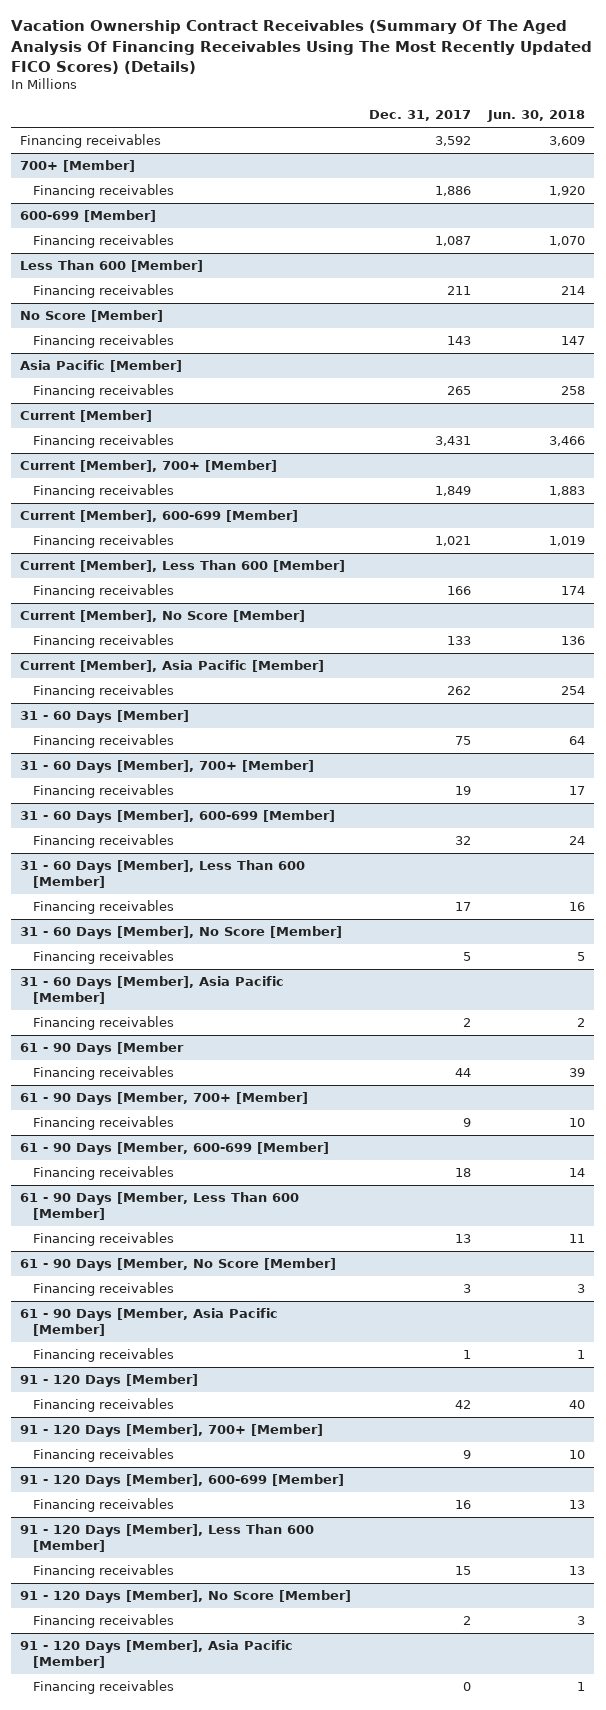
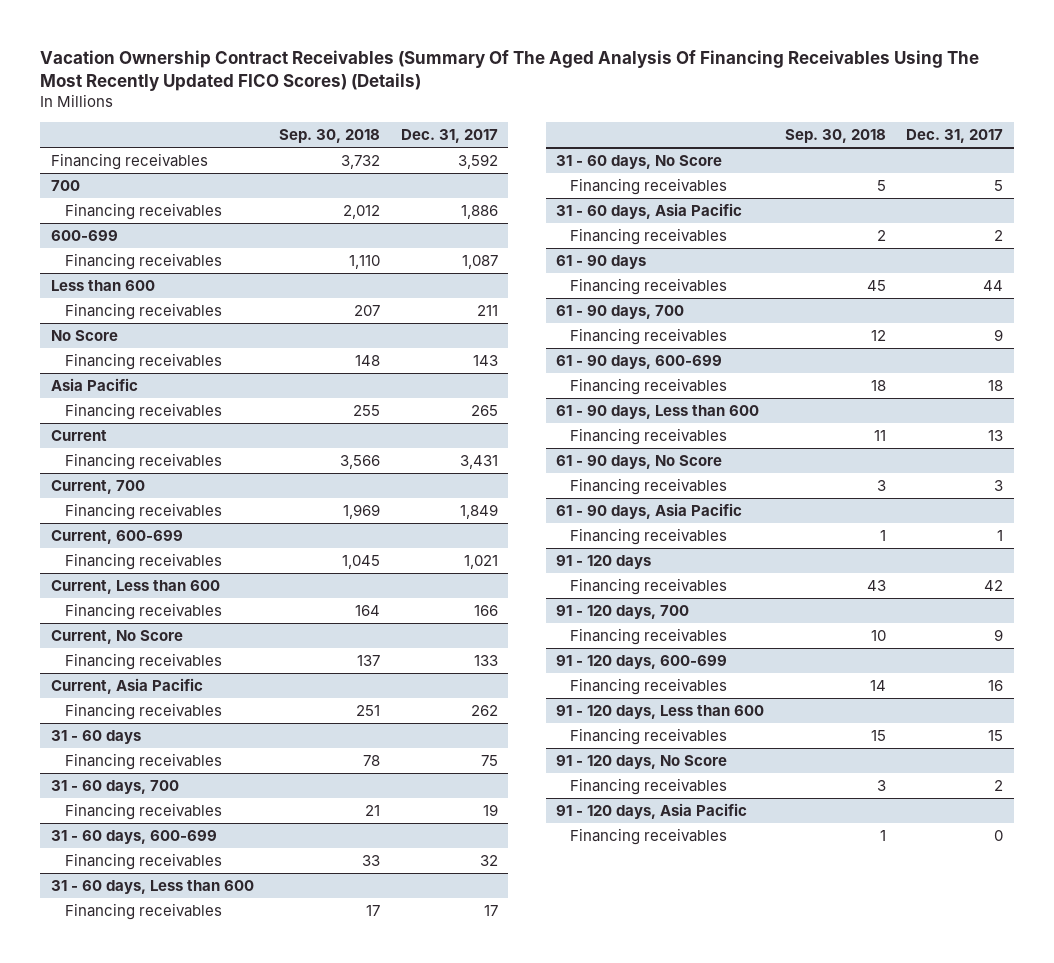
- | Dec. 31, 2017 | Jun. 30, 2018
+ | Sep. 30, 2018 | Dec. 31, 2017
- 700+ [Member]
+ 700
- 600-699 [Member]
+ 600-699
- Less Than 600 [Member]
+ Less than 600
- No Score [Member]
+ No Score
- Asia Pacific [Member]
+ Asia Pacific
- Current [Member]
+ Current
- Current [Member], 700+ [Member]
+ Current, 700
- Current [Member], 600-699 [Member]
+ Current, 600-699
- Current [Member], Less Than 600 [Member]
+ Current, Less than 600
- Current [Member], No Score [Member]
+ Current, No Score
- Current [Member], Asia Pacific [Member]
+ Current, Asia Pacific
- 31 - 60 Days [Member]
+ 31 - 60 days
- 31 - 60 Days [Member], 700+ [Member]
+ 31 - 60 days, 700
- 31 - 60 Days [Member], 600-699 [Member]
+ 31 - 60 days, 600-699
- 31 - 60 Days [Member], Less Than 600 [Member]
+ 31 - 60 days, Less than 600
- 31 - 60 Days [Member], No Score [Member]
+ 31 - 60 days, No Score
- 31 - 60 Days [Member], Asia Pacific [Member]
+ 31 - 60 days, Asia Pacific
- 61 - 90 Days [Member
+ 61 - 90 days
- 61 - 90 Days [Member, 700+ [Member]
+ 61 - 90 days, 700
- 61 - 90 Days [Member, 600-699 [Member]
+ 61 - 90 days, 600-699
- 61 - 90 Days [Member, Less Than 600 [Member]
+ 61 - 90 days, Less than 600
- 61 - 90 Days [Member, No Score [Member]
+ 61 - 90 days, No Score
- 61 - 90 Days [Member, Asia Pacific [Member]
+ 61 - 90 days, Asia Pacific
- 91 - 120 Days [Member]
+ 91 - 120 days
- 91 - 120 Days [Member], 700+ [Member]
+ 91 - 120 days, 700
- 91 - 120 Days [Member], 600-699 [Member]
+ 91 - 120 days, 600-699
- 91 - 120 Days [Member], Less Than 600 [Member]
+ 91 - 120 days, Less than 600
- 91 - 120 Days [Member], No Score [Member]
+ 91 - 120 days, No Score
- 91 - 120 Days [Member], Asia Pacific [Member]
+ 91 - 120 days, Asia Pacific

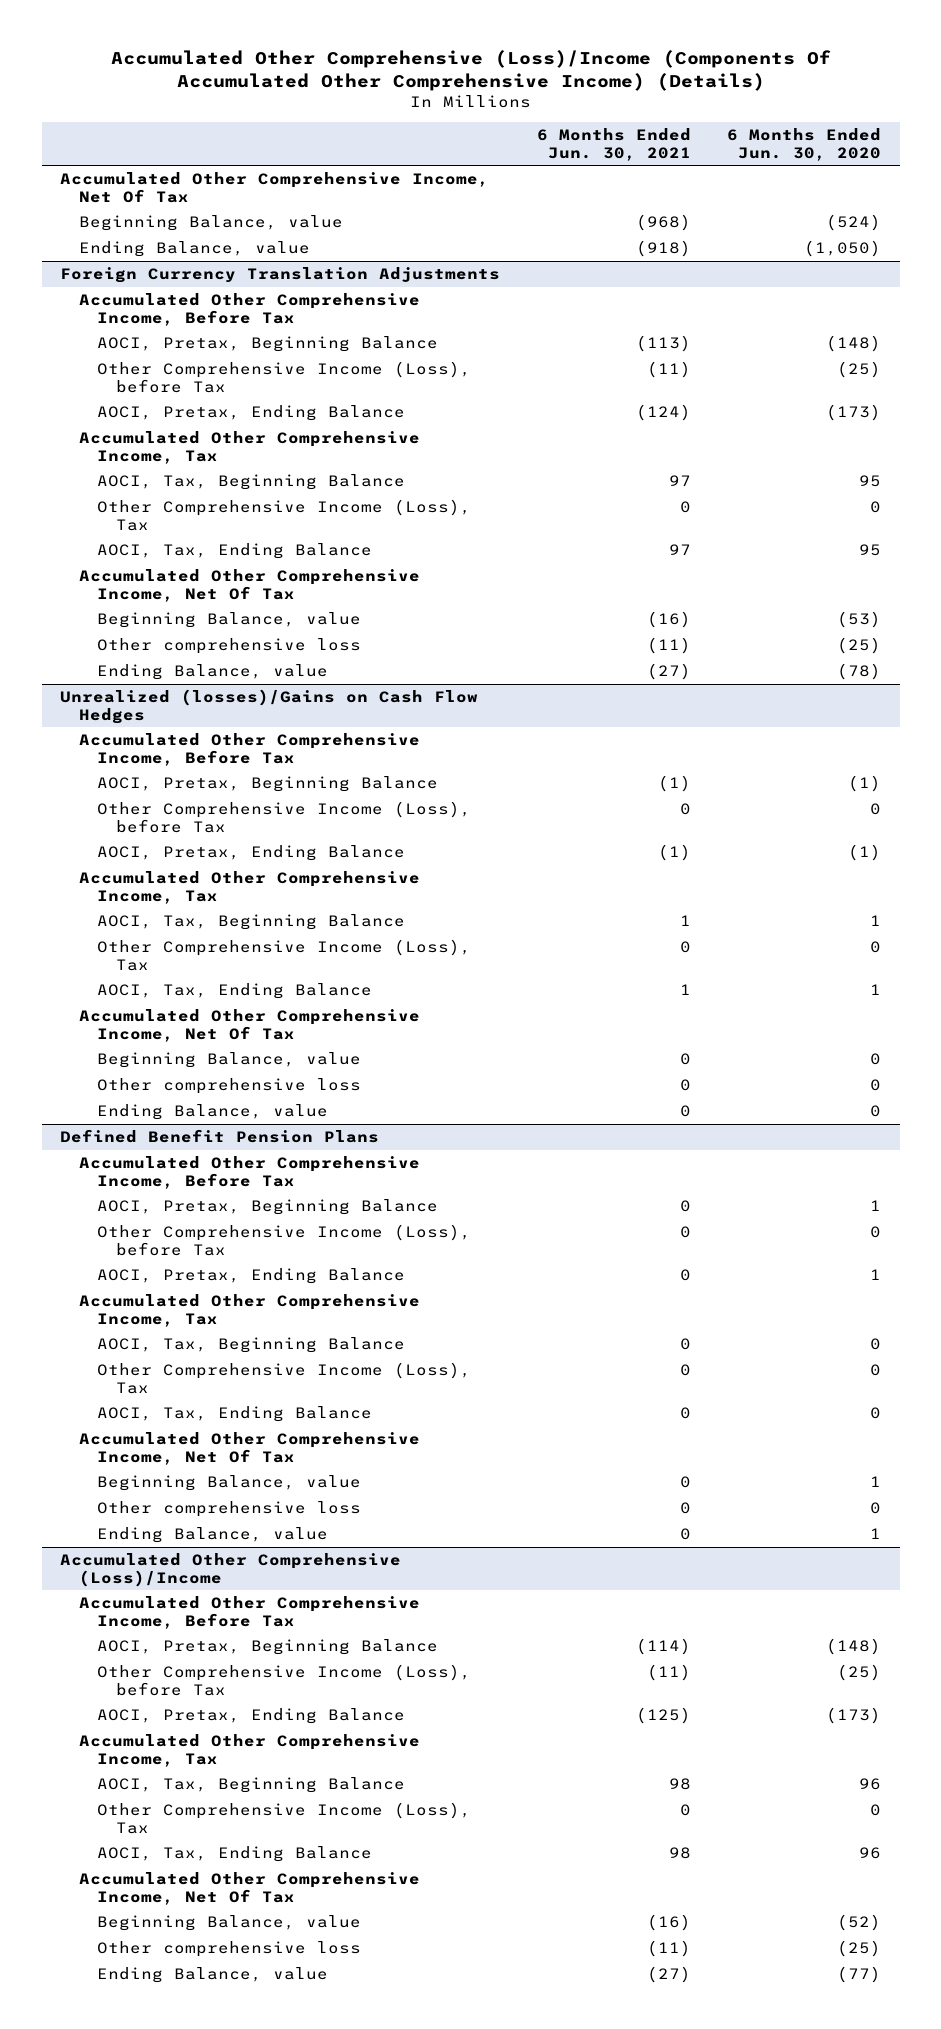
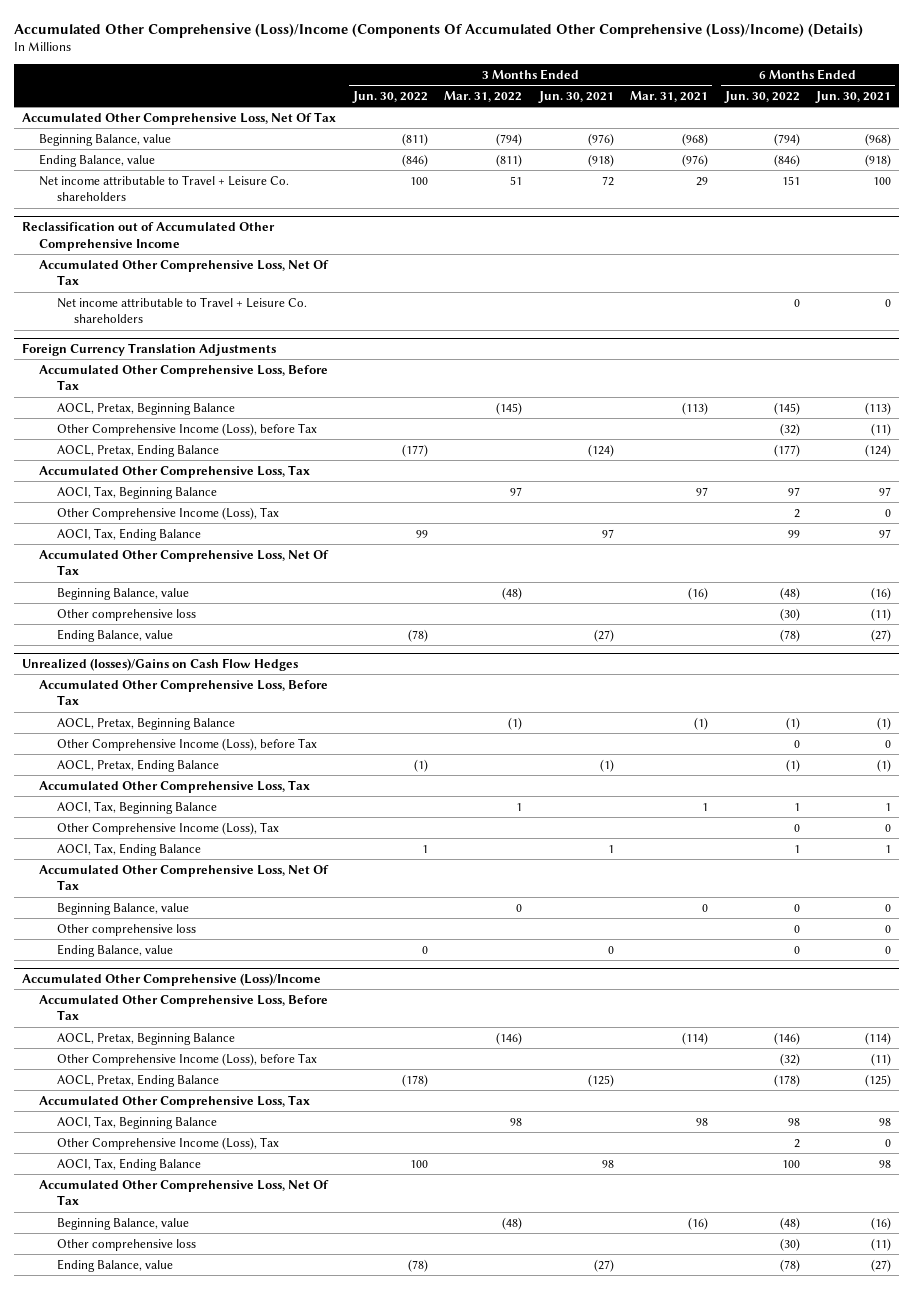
- Accumulated Other Comprehensive (Loss)/Income (Components Of Accumulated Other Comprehensive Income) (Details)
+ Accumulated Other Comprehensive (Loss)/Income (Components Of Accumulated Other Comprehensive (Loss)/Income) (Details)
- | 6 Months Ended Jun. 30, 2021 | 6 Months Ended Jun. 30, 2020
+ | 3 Months Ended Jun. 30, 2022 | 3 Months Ended Mar. 31, 2022 | 3 Months Ended Jun. 30, 2021 | 3 Months Ended Mar. 31, 2021 | 6 Months Ended Jun. 30, 2022 | 6 Months Ended Jun. 30, 2021
- Accumulated Other Comprehensive Income, Net Of Tax
+ Accumulated Other Comprehensive Loss, Net Of Tax
+ Net income attributable to Travel + Leisure Co. shareholders | 100 | 51 | 72 | 29 | 151 | 100
+ Reclassification out of Accumulated Other Comprehensive Income
+ Accumulated Other Comprehensive Loss, Net Of Tax
+ Net income attributable to Travel + Leisure Co. shareholders | | | | | 0 | 0
@ Foreign Currency Translation Adjustments
- Accumulated Other Comprehensive Income, Before Tax
- AOCI, Pretax, Beginning Balance | (113) | (148)
+ Accumulated Other Comprehensive Loss, Before Tax
+ AOCL, Pretax, Beginning Balance | | (145) | | (113) | (145) | (113)
- AOCI, Pretax, Ending Balance | (124) | (173)
- Accumulated Other Comprehensive Income, Tax
+ AOCL, Pretax, Ending Balance | (177) | | (124) | | (177) | (124)
+ Accumulated Other Comprehensive Loss, Tax
- Accumulated Other Comprehensive Income, Net Of Tax
+ Accumulated Other Comprehensive Loss, Net Of Tax
@ Unrealized (losses)/Gains on Cash Flow Hedges
- Accumulated Other Comprehensive Income, Before Tax
- AOCI, Pretax, Beginning Balance | (1) | (1)
+ Accumulated Other Comprehensive Loss, Before Tax
+ AOCL, Pretax, Beginning Balance | | (1) | | (1) | (1) | (1)
- AOCI, Pretax, Ending Balance | (1) | (1)
- Accumulated Other Comprehensive Income, Tax
+ AOCL, Pretax, Ending Balance | (1) | | (1) | | (1) | (1)
+ Accumulated Other Comprehensive Loss, Tax
- Accumulated Other Comprehensive Income, Net Of Tax
- Beginning Balance, value | 0 | 0
- Other comprehensive loss | 0 | 0
- Ending Balance, value | 0 | 0
- Defined Benefit Pension Plans
- Accumulated Other Comprehensive Income, Before Tax
- AOCI, Pretax, Beginning Balance | 0 | 1
- Other Comprehensive Income (Loss), before Tax | 0 | 0
- AOCI, Pretax, Ending Balance | 0 | 1
- Accumulated Other Comprehensive Income, Tax
- AOCI, Tax, Beginning Balance | 0 | 0
- Other Comprehensive Income (Loss), Tax | 0 | 0
- AOCI, Tax, Ending Balance | 0 | 0
- Accumulated Other Comprehensive Income, Net Of Tax
@ Unrealized (losses)/Gains on Cash Flow Hedges
+ Accumulated Other Comprehensive Loss, Net Of Tax
@ Accumulated Other Comprehensive (Loss)/Income
- Accumulated Other Comprehensive Income, Before Tax
- AOCI, Pretax, Beginning Balance | (114) | (148)
+ Accumulated Other Comprehensive Loss, Before Tax
+ AOCL, Pretax, Beginning Balance | | (146) | | (114) | (146) | (114)
- AOCI, Pretax, Ending Balance | (125) | (173)
- Accumulated Other Comprehensive Income, Tax
+ AOCL, Pretax, Ending Balance | (178) | | (125) | | (178) | (125)
+ Accumulated Other Comprehensive Loss, Tax
- Accumulated Other Comprehensive Income, Net Of Tax
+ Accumulated Other Comprehensive Loss, Net Of Tax

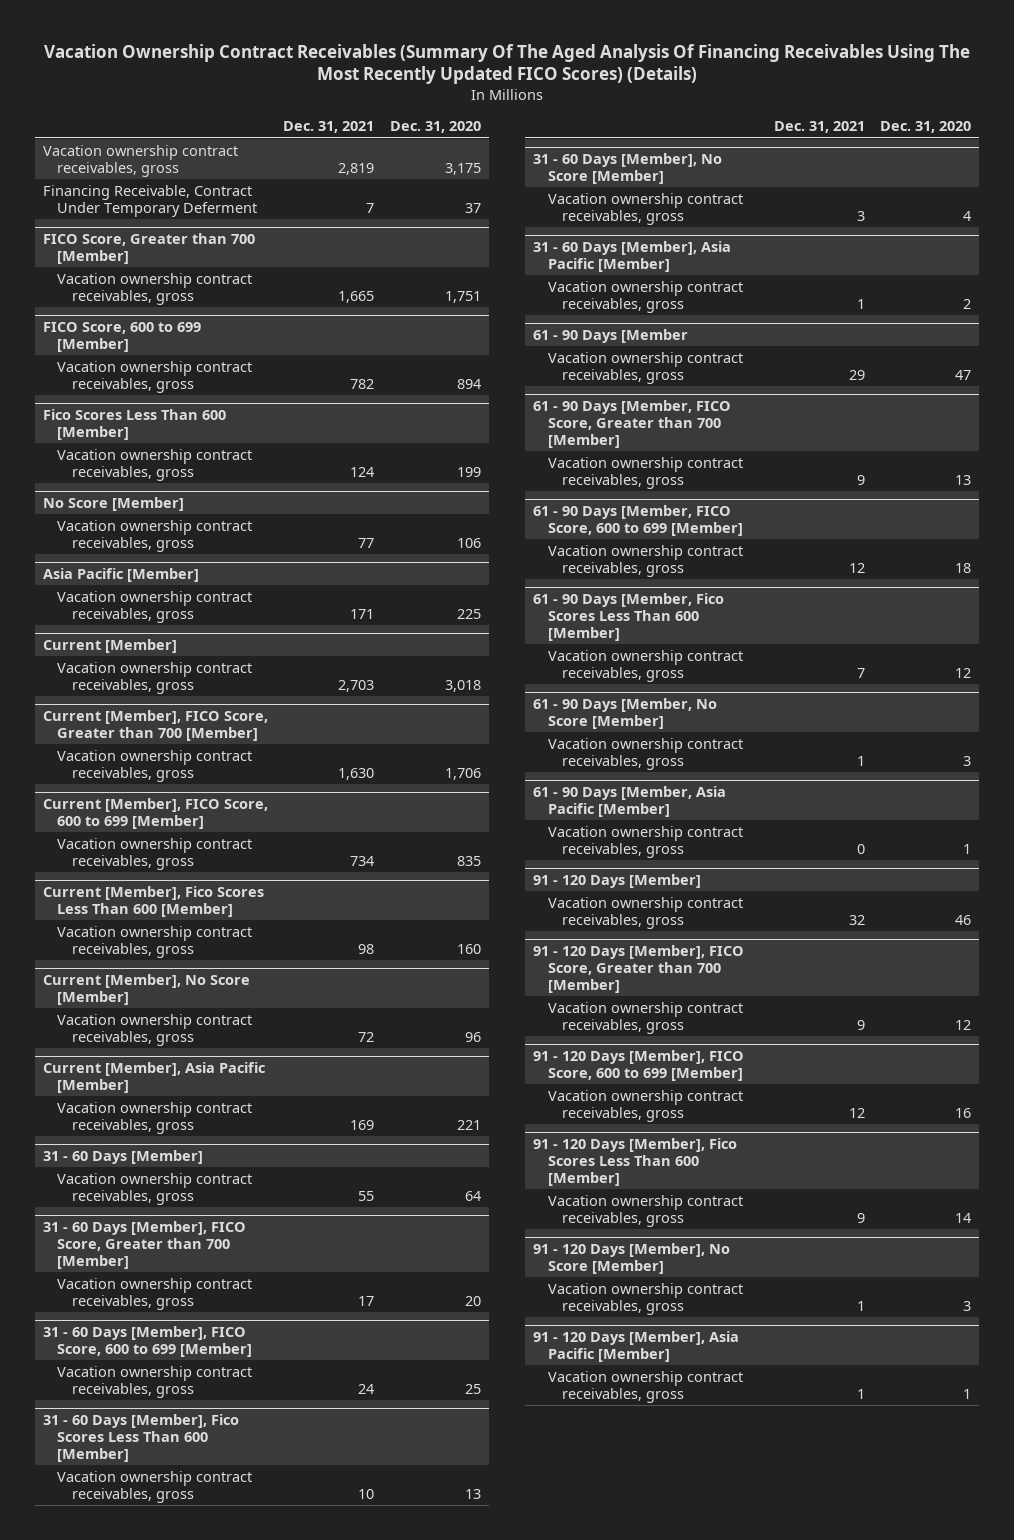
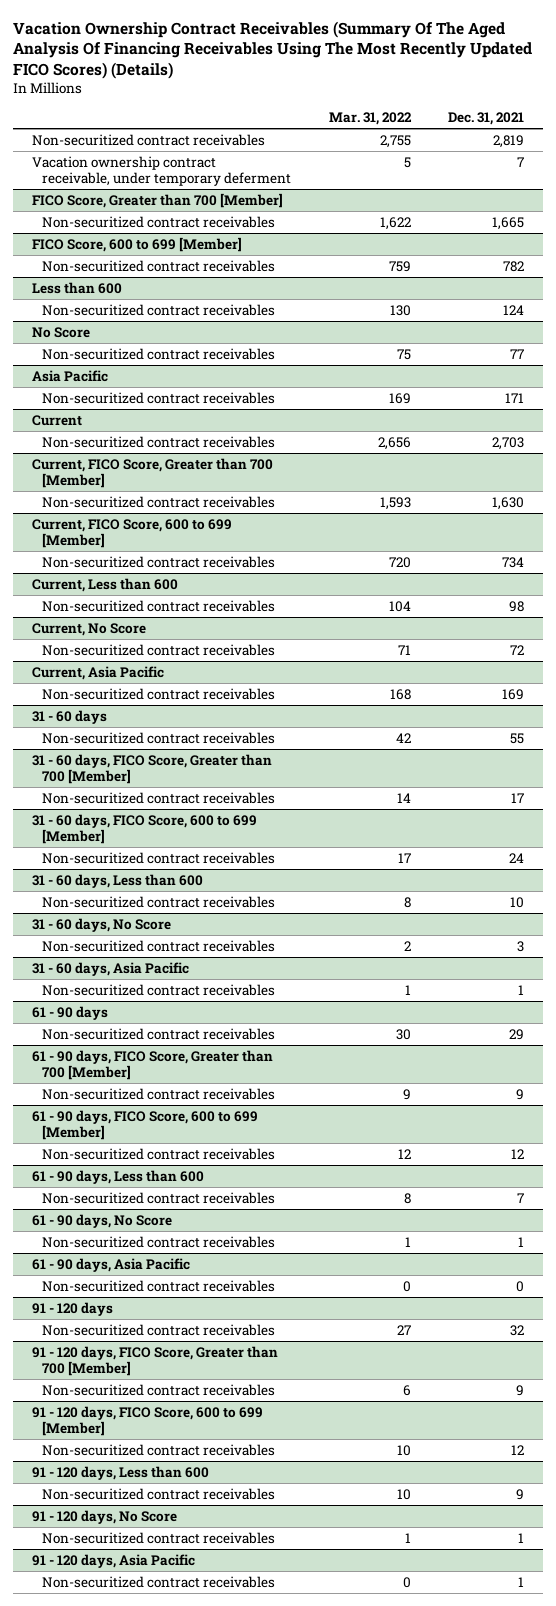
- | Dec. 31, 2021 | Dec. 31, 2020
+ | Mar. 31, 2022 | Dec. 31, 2021
- Vacation ownership contract receivables, gross | 2,819 | 3,175
- Financing Receivable, Contract Under Temporary Deferment | 7 | 37
+ Non-securitized contract receivables | 2,755 | 2,819
+ Vacation ownership contract receivable, under temporary deferment | 5 | 7
@ FICO Score, Greater than 700 [Member]
- Vacation ownership contract receivables, gross | 1,665 | 1,751
+ Non-securitized contract receivables | 1,622 | 1,665
@ FICO Score, 600 to 699 [Member]
- Vacation ownership contract receivables, gross | 782 | 894
- Fico Scores Less Than 600 [Member]
- Vacation ownership contract receivables, gross | 124 | 199
- No Score [Member]
- Vacation ownership contract receivables, gross | 77 | 106
- Asia Pacific [Member]
- Vacation ownership contract receivables, gross | 171 | 225
- Current [Member]
- Vacation ownership contract receivables, gross | 2,703 | 3,018
- Current [Member], FICO Score, Greater than 700 [Member]
- Vacation ownership contract receivables, gross | 1,630 | 1,706
- Current [Member], FICO Score, 600 to 699 [Member]
- Vacation ownership contract receivables, gross | 734 | 835
- Current [Member], Fico Scores Less Than 600 [Member]
- Vacation ownership contract receivables, gross | 98 | 160
- Current [Member], No Score [Member]
- Vacation ownership contract receivables, gross | 72 | 96
- Current [Member], Asia Pacific [Member]
- Vacation ownership contract receivables, gross | 169 | 221
- 31 - 60 Days [Member]
- Vacation ownership contract receivables, gross | 55 | 64
- 31 - 60 Days [Member], FICO Score, Greater than 700 [Member]
- Vacation ownership contract receivables, gross | 17 | 20
- 31 - 60 Days [Member], FICO Score, 600 to 699 [Member]
- Vacation ownership contract receivables, gross | 24 | 25
- 31 - 60 Days [Member], Fico Scores Less Than 600 [Member]
- Vacation ownership contract receivables, gross | 10 | 13
- 31 - 60 Days [Member], No Score [Member]
- Vacation ownership contract receivables, gross | 3 | 4
- 31 - 60 Days [Member], Asia Pacific [Member]
- Vacation ownership contract receivables, gross | 1 | 2
- 61 - 90 Days [Member
- Vacation ownership contract receivables, gross | 29 | 47
- 61 - 90 Days [Member, FICO Score, Greater than 700 [Member]
- Vacation ownership contract receivables, gross | 9 | 13
- 61 - 90 Days [Member, FICO Score, 600 to 699 [Member]
- Vacation ownership contract receivables, gross | 12 | 18
- 61 - 90 Days [Member, Fico Scores Less Than 600 [Member]
- Vacation ownership contract receivables, gross | 7 | 12
- 61 - 90 Days [Member, No Score [Member]
- Vacation ownership contract receivables, gross | 1 | 3
- 61 - 90 Days [Member, Asia Pacific [Member]
- Vacation ownership contract receivables, gross | 0 | 1
- 91 - 120 Days [Member]
- Vacation ownership contract receivables, gross | 32 | 46
- 91 - 120 Days [Member], FICO Score, Greater than 700 [Member]
- Vacation ownership contract receivables, gross | 9 | 12
- 91 - 120 Days [Member], FICO Score, 600 to 699 [Member]
- Vacation ownership contract receivables, gross | 12 | 16
- 91 - 120 Days [Member], Fico Scores Less Than 600 [Member]
- Vacation ownership contract receivables, gross | 9 | 14
- 91 - 120 Days [Member], No Score [Member]
- Vacation ownership contract receivables, gross | 1 | 3
- 91 - 120 Days [Member], Asia Pacific [Member]
- Vacation ownership contract receivables, gross | 1 | 1
@ FICO Score, 600 to 699 [Member]
+ Non-securitized contract receivables | 759 | 782
+ Less than 600
+ Non-securitized contract receivables | 130 | 124
+ No Score
+ Non-securitized contract receivables | 75 | 77
+ Asia Pacific
+ Non-securitized contract receivables | 169 | 171
+ Current
+ Non-securitized contract receivables | 2,656 | 2,703
+ Current, FICO Score, Greater than 700 [Member]
+ Non-securitized contract receivables | 1,593 | 1,630
+ Current, FICO Score, 600 to 699 [Member]
+ Non-securitized contract receivables | 720 | 734
+ Current, Less than 600
+ Non-securitized contract receivables | 104 | 98
+ Current, No Score
+ Non-securitized contract receivables | 71 | 72
+ Current, Asia Pacific
+ Non-securitized contract receivables | 168 | 169
+ 31 - 60 days
+ Non-securitized contract receivables | 42 | 55
+ 31 - 60 days, FICO Score, Greater than 700 [Member]
+ Non-securitized contract receivables | 14 | 17
+ 31 - 60 days, FICO Score, 600 to 699 [Member]
+ Non-securitized contract receivables | 17 | 24
+ 31 - 60 days, Less than 600
+ Non-securitized contract receivables | 8 | 10
+ 31 - 60 days, No Score
+ Non-securitized contract receivables | 2 | 3
+ 31 - 60 days, Asia Pacific
+ Non-securitized contract receivables | 1 | 1
+ 61 - 90 days
+ Non-securitized contract receivables | 30 | 29
+ 61 - 90 days, FICO Score, Greater than 700 [Member]
+ Non-securitized contract receivables | 9 | 9
+ 61 - 90 days, FICO Score, 600 to 699 [Member]
+ Non-securitized contract receivables | 12 | 12
+ 61 - 90 days, Less than 600
+ Non-securitized contract receivables | 8 | 7
+ 61 - 90 days, No Score
+ Non-securitized contract receivables | 1 | 1
+ 61 - 90 days, Asia Pacific
+ Non-securitized contract receivables | 0 | 0
+ 91 - 120 days
+ Non-securitized contract receivables | 27 | 32
+ 91 - 120 days, FICO Score, Greater than 700 [Member]
+ Non-securitized contract receivables | 6 | 9
+ 91 - 120 days, FICO Score, 600 to 699 [Member]
+ Non-securitized contract receivables | 10 | 12
+ 91 - 120 days, Less than 600
+ Non-securitized contract receivables | 10 | 9
+ 91 - 120 days, No Score
+ Non-securitized contract receivables | 1 | 1
+ 91 - 120 days, Asia Pacific
+ Non-securitized contract receivables | 0 | 1

